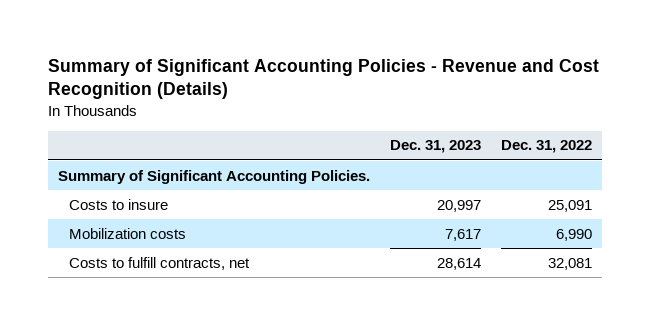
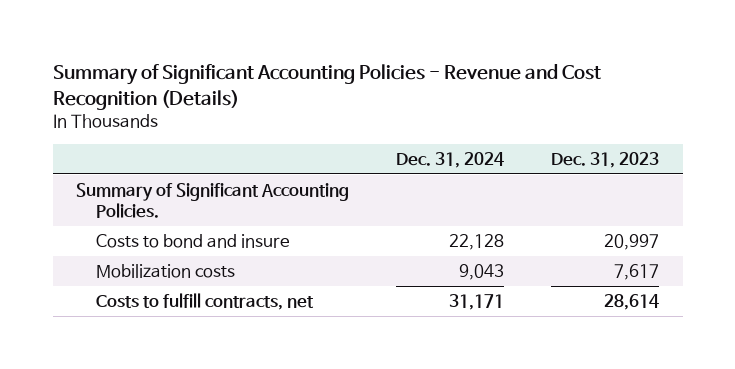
- | Dec. 31, 2023 | Dec. 31, 2022
+ | Dec. 31, 2024 | Dec. 31, 2023
- Costs to insure | 20,997 | 25,091
+ Costs to bond and insure | 22,128 | 20,997

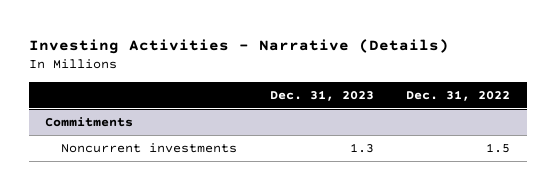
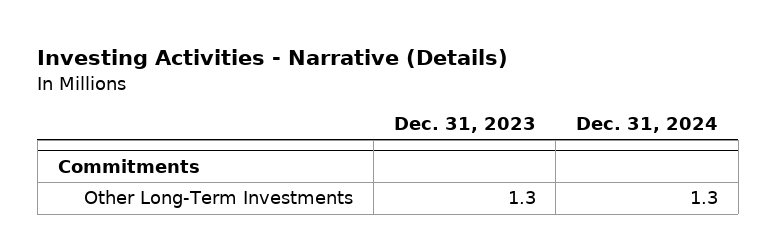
- | Dec. 31, 2023 | Dec. 31, 2022
+ | Dec. 31, 2023 | Dec. 31, 2024
@ Commitments
- Noncurrent investments | 1.3 | 1.5
+ Other Long-Term Investments | 1.3 | 1.3

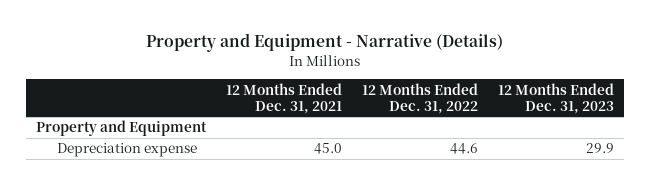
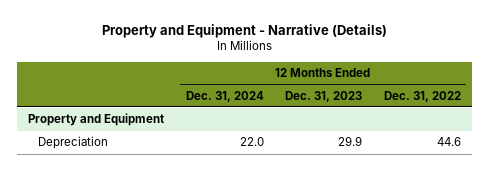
- | 12 Months Ended Dec. 31, 2021 | 12 Months Ended Dec. 31, 2022 | 12 Months Ended Dec. 31, 2023
+ | 12 Months Ended Dec. 31, 2024 | 12 Months Ended Dec. 31, 2023 | 12 Months Ended Dec. 31, 2022
- Depreciation expense | 45.0 | 44.6 | 29.9
+ Depreciation | 22.0 | 29.9 | 44.6

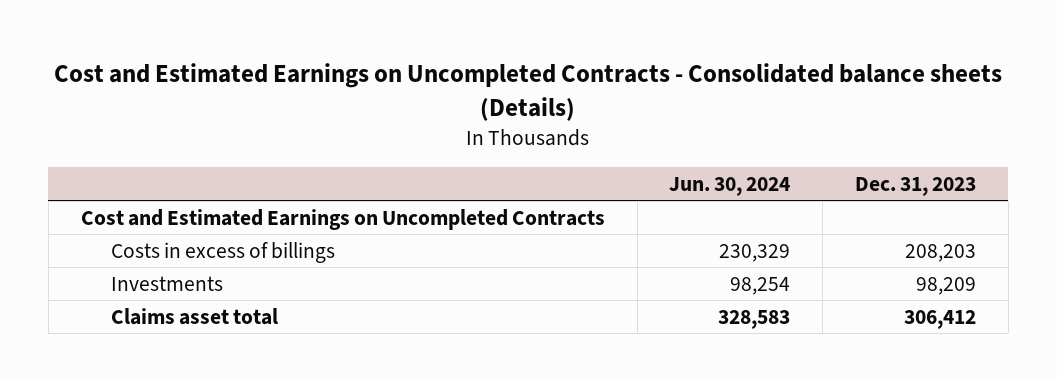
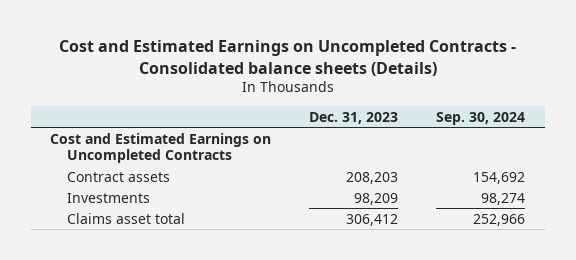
- | Jun. 30, 2024 | Dec. 31, 2023
+ | Dec. 31, 2023 | Sep. 30, 2024
- Costs in excess of billings | 230,329 | 208,203
+ Contract assets | 208,203 | 154,692

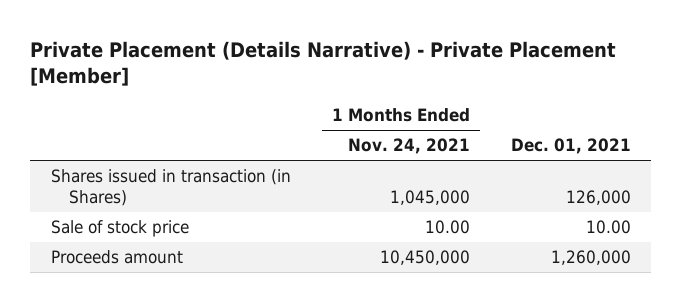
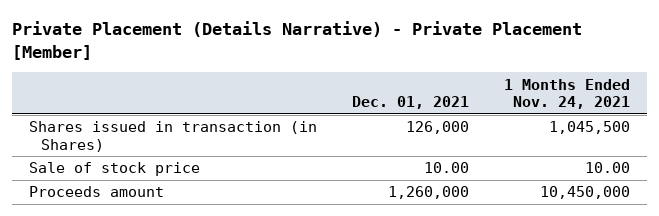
- | 1 Months Ended Nov. 24, 2021 | Dec. 01, 2021
+ | Dec. 01, 2021 | 1 Months Ended Nov. 24, 2021
- Shares issued in transaction (in Shares) | 1,045,000 | 126,000
+ Shares issued in transaction (in Shares) | 126,000 | 1,045,500

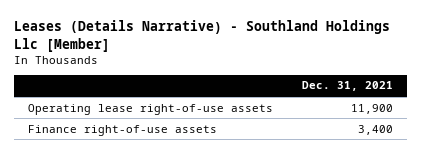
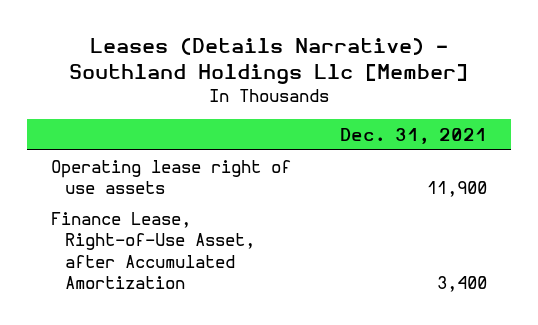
- Operating lease right-of-use assets | 11,900
- Finance right-of-use assets | 3,400
+ Operating lease right of use assets | 11,900
+ Finance Lease, Right-of-Use Asset, after Accumulated Amortization | 3,400

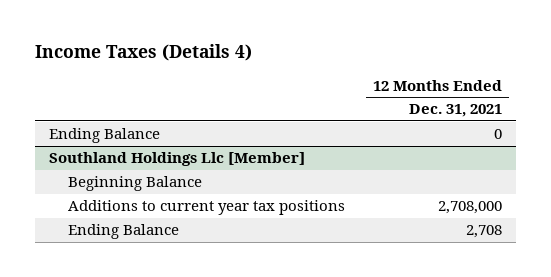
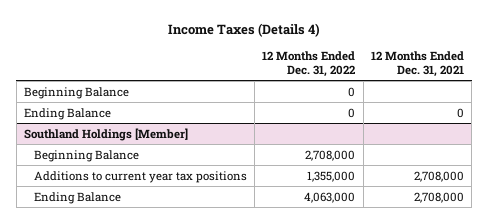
- | 12 Months Ended Dec. 31, 2021
+ | 12 Months Ended Dec. 31, 2022 | 12 Months Ended Dec. 31, 2021
+ Beginning Balance | 0 |
- Southland Holdings Llc [Member]
+ Southland Holdings [Member]
- Ending Balance | 2,708
+ Ending Balance | 4,063,000 | 2,708,000

